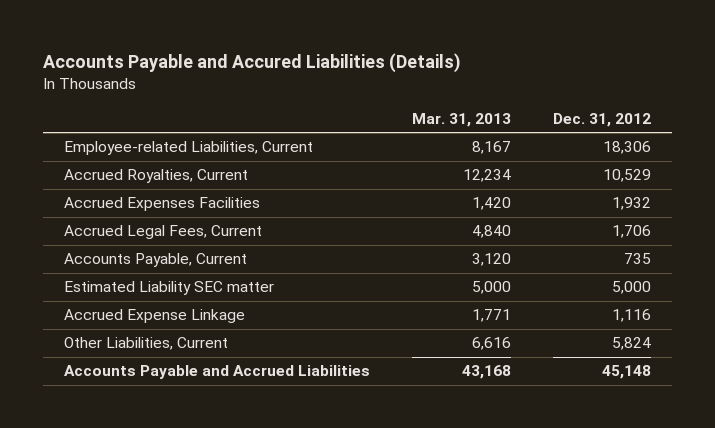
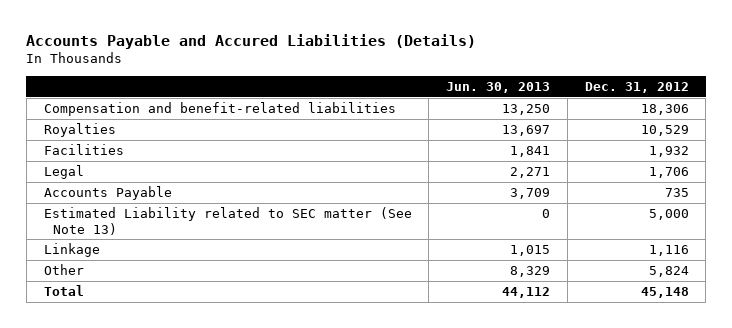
- | Mar. 31, 2013 | Dec. 31, 2012
+ | Jun. 30, 2013 | Dec. 31, 2012
- Employee-related Liabilities, Current | 8,167 | 18,306
- Accrued Royalties, Current | 12,234 | 10,529
- Accrued Expenses Facilities | 1,420 | 1,932
- Accrued Legal Fees, Current | 4,840 | 1,706
- Accounts Payable, Current | 3,120 | 735
- Estimated Liability SEC matter | 5,000 | 5,000
- Accrued Expense Linkage | 1,771 | 1,116
- Other Liabilities, Current | 6,616 | 5,824
- Accounts Payable and Accrued Liabilities | 43,168 | 45,148
+ Compensation and benefit-related liabilities | 13,250 | 18,306
+ Royalties | 13,697 | 10,529
+ Facilities | 1,841 | 1,932
+ Legal | 2,271 | 1,706
+ Accounts Payable | 3,709 | 735
+ Estimated Liability related to SEC matter (See Note 13) | 0 | 5,000
+ Linkage | 1,015 | 1,116
+ Other | 8,329 | 5,824
+ Total | 44,112 | 45,148

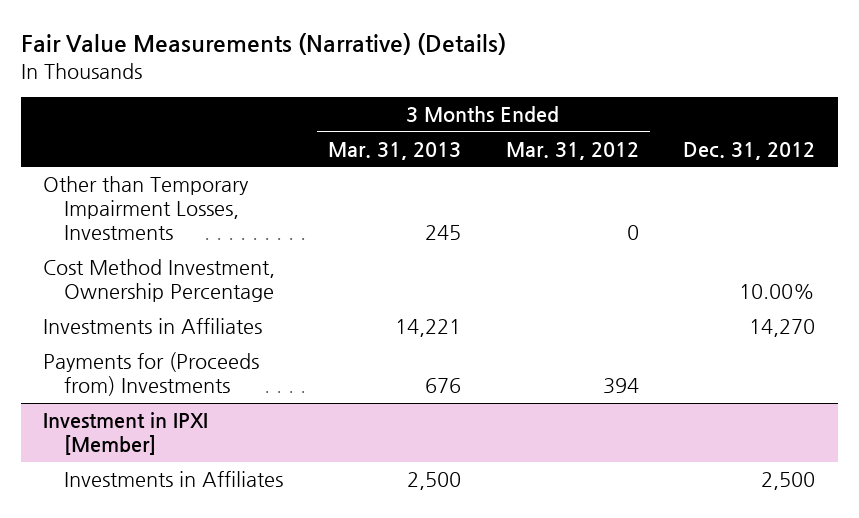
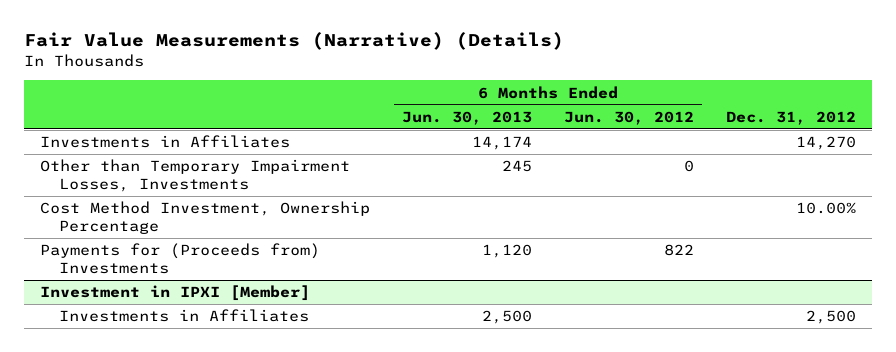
- | 3 Months Ended Mar. 31, 2013 | 3 Months Ended Mar. 31, 2012 | Dec. 31, 2012
+ | 6 Months Ended Jun. 30, 2013 | 6 Months Ended Jun. 30, 2012 | Dec. 31, 2012
moved up: Investments in Affiliates | 14,174 | | 14,270

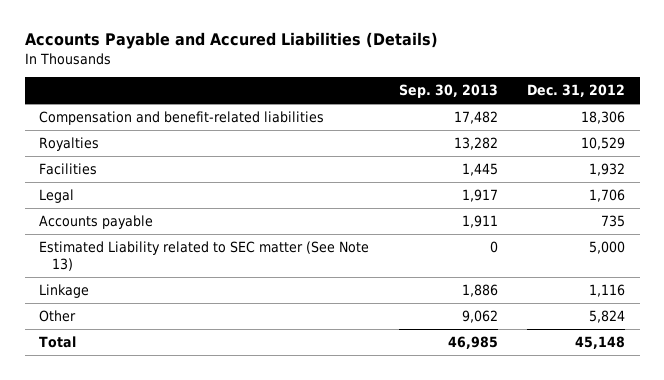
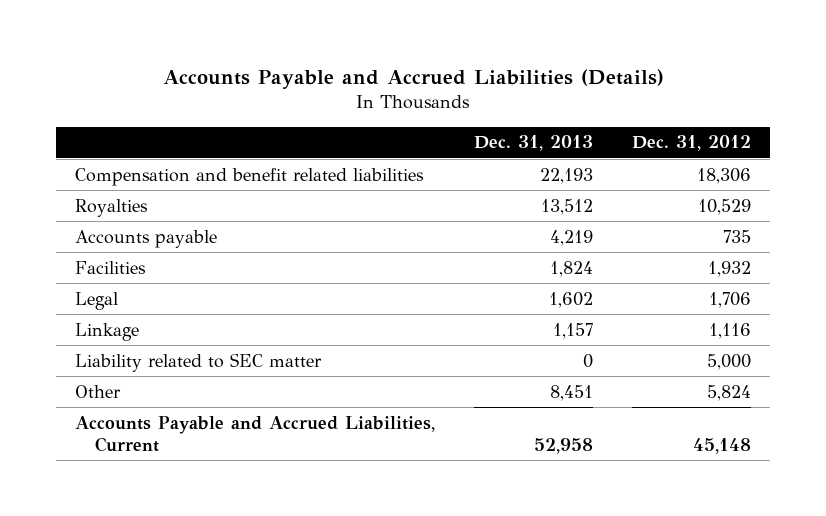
- Accounts Payable and Accured Liabilities (Details)
+ Accounts Payable and Accrued Liabilities (Details)
- | Sep. 30, 2013 | Dec. 31, 2012
+ | Dec. 31, 2013 | Dec. 31, 2012
- Compensation and benefit-related liabilities | 17,482 | 18,306
+ Compensation and benefit related liabilities | 22,193 | 18,306
moved up: Accounts payable | 4,219 | 735
- Estimated Liability related to SEC matter (See Note 13) | 0 | 5,000
+ Liability related to SEC matter | 0 | 5,000
- Total | 46,985 | 45,148
+ Accounts Payable and Accrued Liabilities, Current | 52,958 | 45,148

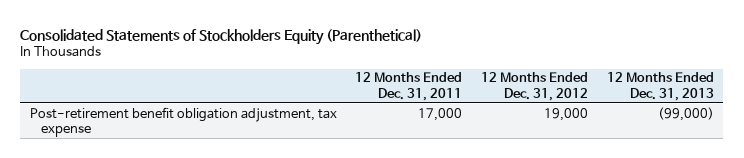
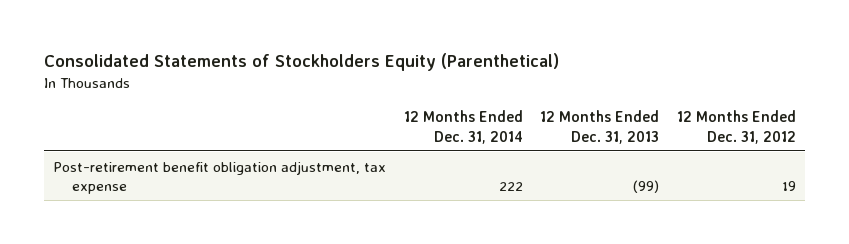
- | 12 Months Ended Dec. 31, 2011 | 12 Months Ended Dec. 31, 2012 | 12 Months Ended Dec. 31, 2013
+ | 12 Months Ended Dec. 31, 2014 | 12 Months Ended Dec. 31, 2013 | 12 Months Ended Dec. 31, 2012
- Post-retirement benefit obligation adjustment, tax expense | 17,000 | 19,000 | (99,000)
+ Post-retirement benefit obligation adjustment, tax expense | 222 | (99) | 19

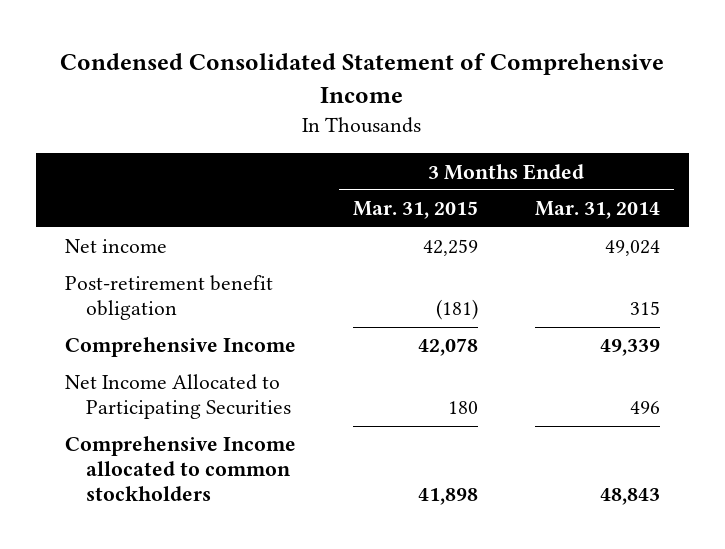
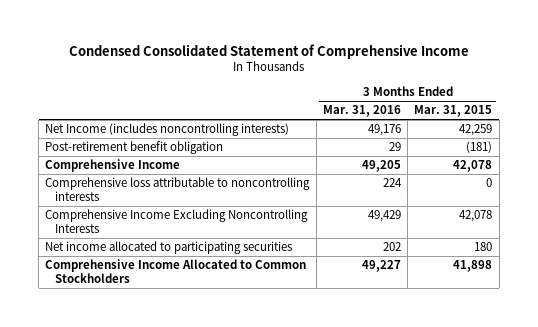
- | 3 Months Ended Mar. 31, 2015 | 3 Months Ended Mar. 31, 2014
+ | 3 Months Ended Mar. 31, 2016 | 3 Months Ended Mar. 31, 2015
- Net income | 42,259 | 49,024
+ Net Income (includes noncontrolling interests) | 49,176 | 42,259
- Net Income Allocated to Participating Securities | 180 | 496
- Comprehensive Income allocated to common stockholders | 41,898 | 48,843
+ Comprehensive loss attributable to noncontrolling interests | 224 | 0
+ Comprehensive Income Excluding Noncontrolling Interests | 49,429 | 42,078
+ Net income allocated to participating securities | 202 | 180
+ Comprehensive Income Allocated to Common Stockholders | 49,227 | 41,898

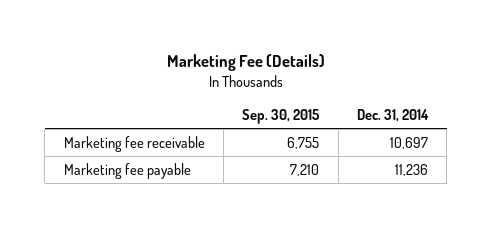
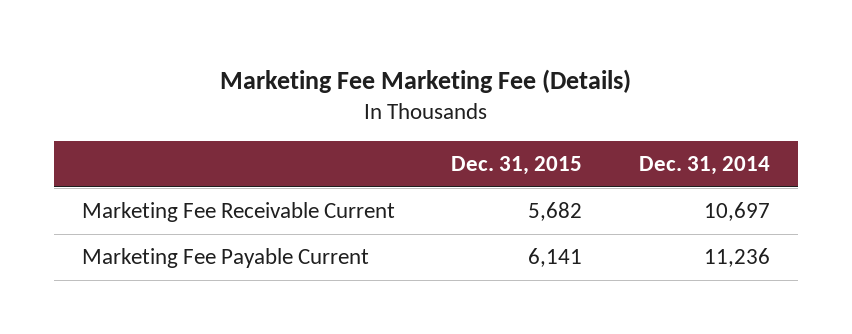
- Marketing Fee (Details)
+ Marketing Fee Marketing Fee (Details)
- | Sep. 30, 2015 | Dec. 31, 2014
+ | Dec. 31, 2015 | Dec. 31, 2014
- Marketing fee receivable | 6,755 | 10,697
- Marketing fee payable | 7,210 | 11,236
+ Marketing Fee Receivable Current | 5,682 | 10,697
+ Marketing Fee Payable Current | 6,141 | 11,236

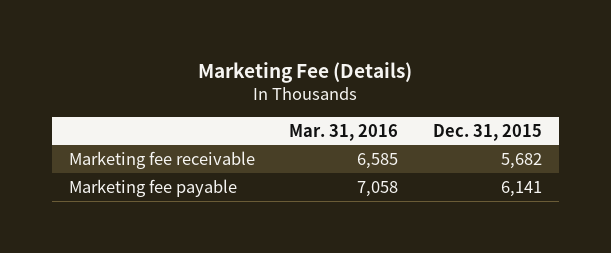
- Marketing Fee Marketing Fee (Details)
+ Marketing Fee (Details)
- | Dec. 31, 2015 | Dec. 31, 2014
+ | Mar. 31, 2016 | Dec. 31, 2015
- Marketing Fee Receivable Current | 5,682 | 10,697
- Marketing Fee Payable Current | 6,141 | 11,236
+ Marketing fee receivable | 6,585 | 5,682
+ Marketing fee payable | 7,058 | 6,141

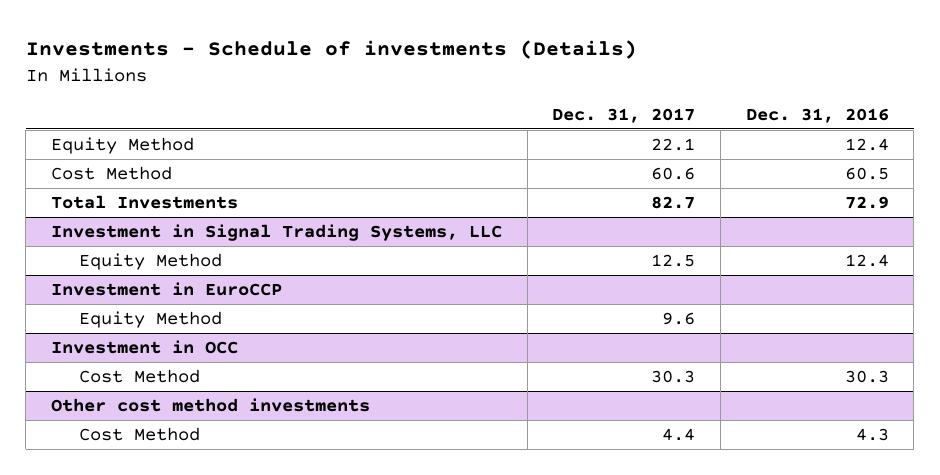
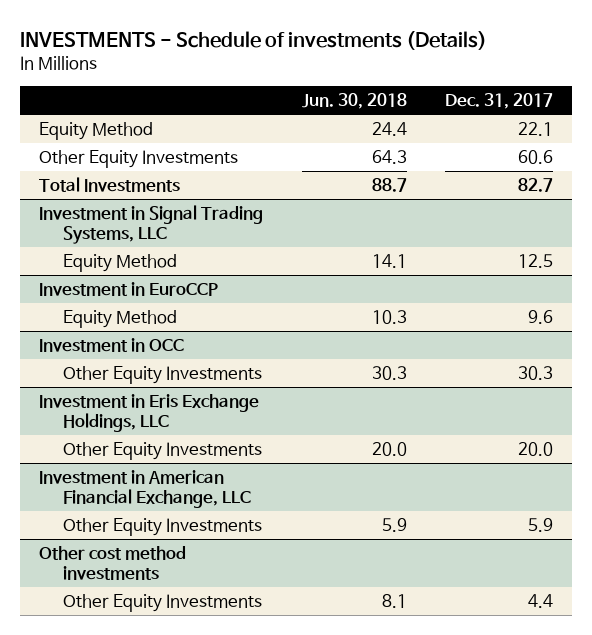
- Investments - Schedule of investments (Details)
+ INVESTMENTS - Schedule of investments (Details)
- | Dec. 31, 2017 | Dec. 31, 2016
+ | Jun. 30, 2018 | Dec. 31, 2017
- Cost Method | 60.6 | 60.5
+ Other Equity Investments | 64.3 | 60.6
@ Investment in OCC
- Cost Method | 30.3 | 30.3
+ Other Equity Investments | 30.3 | 30.3
+ Investment in Eris Exchange Holdings, LLC
+ Other Equity Investments | 20.0 | 20.0
+ Investment in American Financial Exchange, LLC
+ Other Equity Investments | 5.9 | 5.9
@ Other cost method investments
- Cost Method | 4.4 | 4.3
+ Other Equity Investments | 8.1 | 4.4

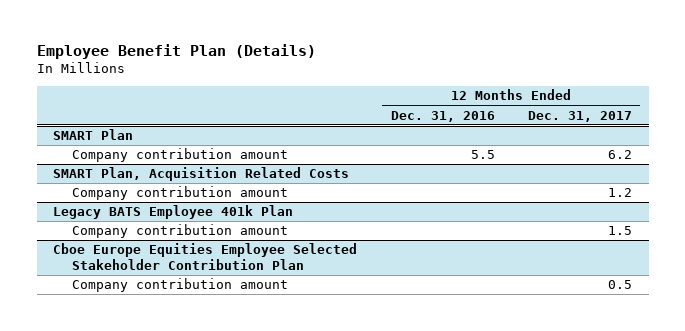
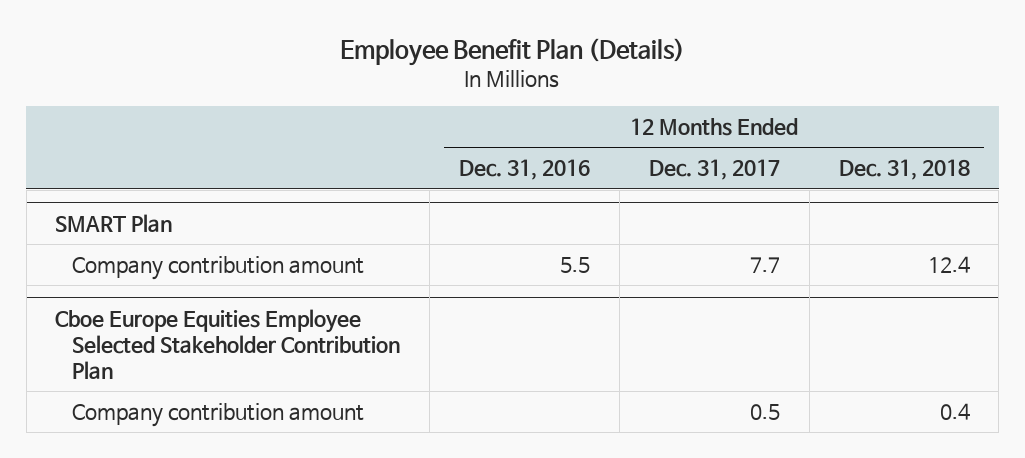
- | 12 Months Ended Dec. 31, 2016 | 12 Months Ended Dec. 31, 2017
+ | 12 Months Ended Dec. 31, 2016 | 12 Months Ended Dec. 31, 2017 | 12 Months Ended Dec. 31, 2018
@ SMART Plan
- Company contribution amount | 5.5 | 6.2
- SMART Plan, Acquisition Related Costs
- Company contribution amount | | 1.2
- Legacy BATS Employee 401k Plan
- Company contribution amount | | 1.5
@ SMART Plan
+ Company contribution amount | 5.5 | 7.7 | 12.4

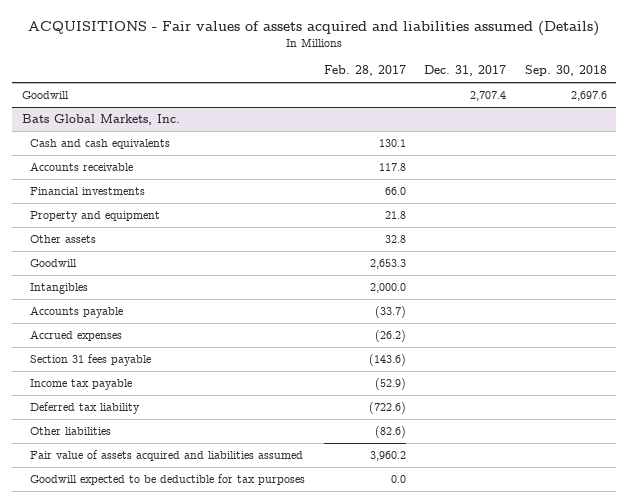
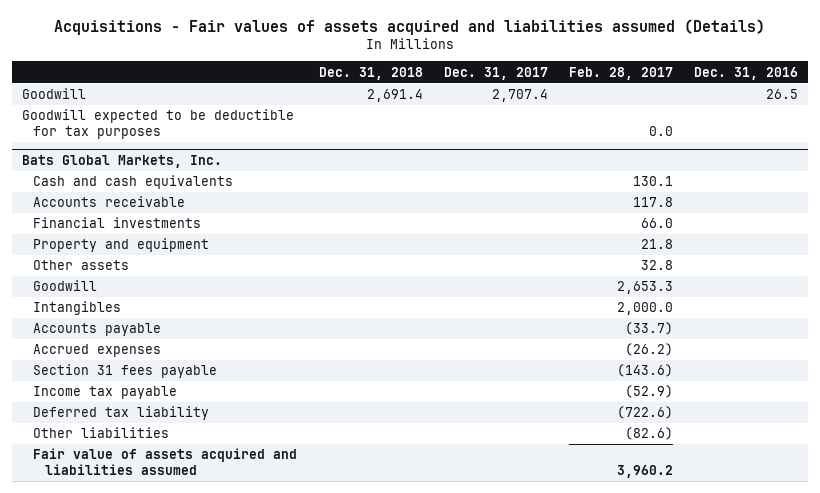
- ACQUISITIONS - Fair values of assets acquired and liabilities assumed (Details)
+ Acquisitions - Fair values of assets acquired and liabilities assumed (Details)
- | Feb. 28, 2017 | Dec. 31, 2017 | Sep. 30, 2018
+ | Dec. 31, 2018 | Dec. 31, 2017 | Feb. 28, 2017 | Dec. 31, 2016
+ Goodwill expected to be deductible for tax purposes | | | 0.0 |
@ Bats Global Markets, Inc.
- Goodwill expected to be deductible for tax purposes | 0.0 | |

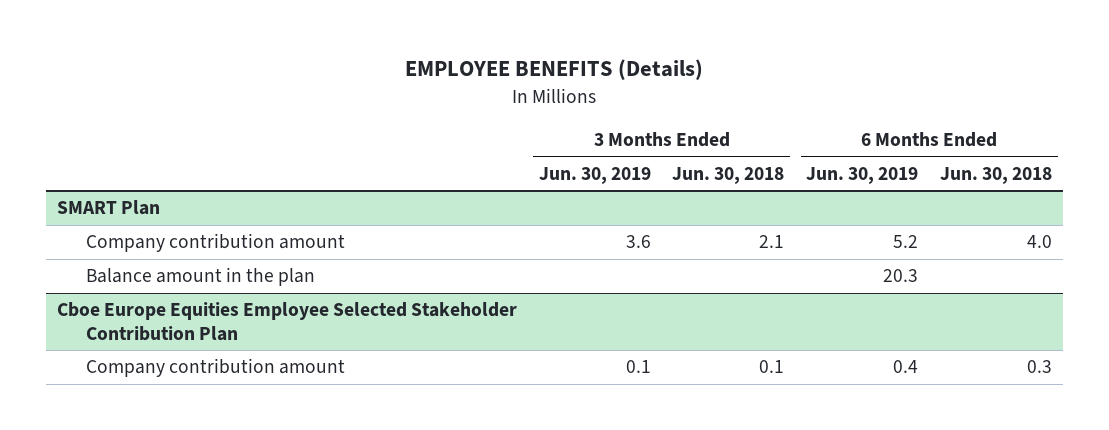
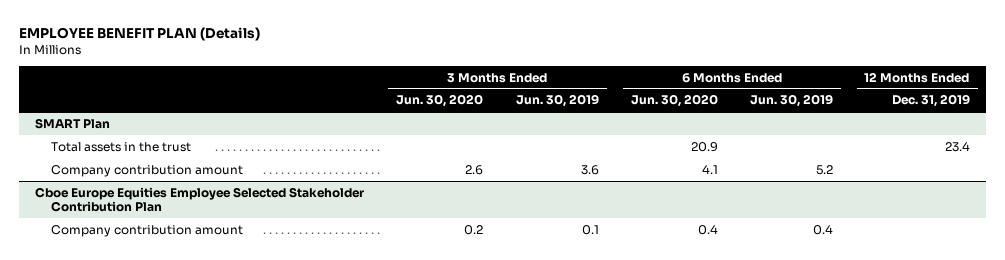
- EMPLOYEE BENEFITS (Details)
+ EMPLOYEE BENEFIT PLAN (Details)
- | 3 Months Ended Jun. 30, 2019 | 3 Months Ended Jun. 30, 2018 | 6 Months Ended Jun. 30, 2019 | 6 Months Ended Jun. 30, 2018
+ | 3 Months Ended Jun. 30, 2020 | 3 Months Ended Jun. 30, 2019 | 6 Months Ended Jun. 30, 2020 | 6 Months Ended Jun. 30, 2019 | 12 Months Ended Dec. 31, 2019
@ SMART Plan
+ Total assets in the trust | | | 20.9 | | 23.4
- Balance amount in the plan | | | 20.3 |

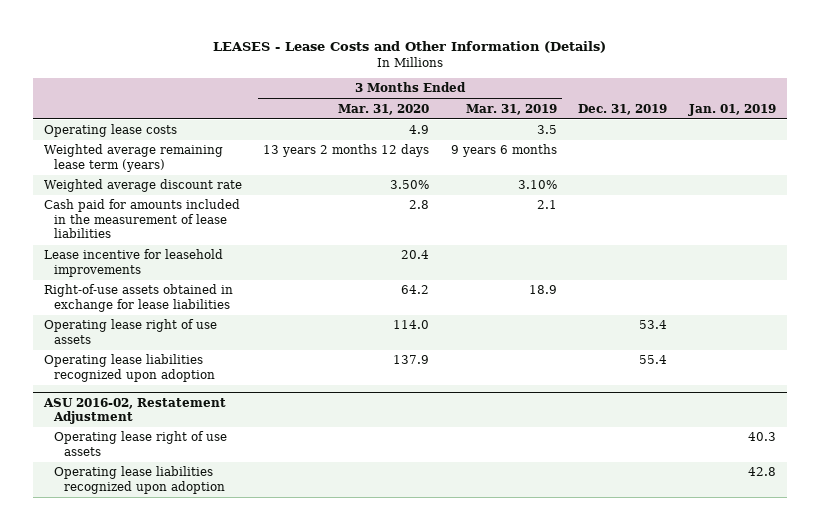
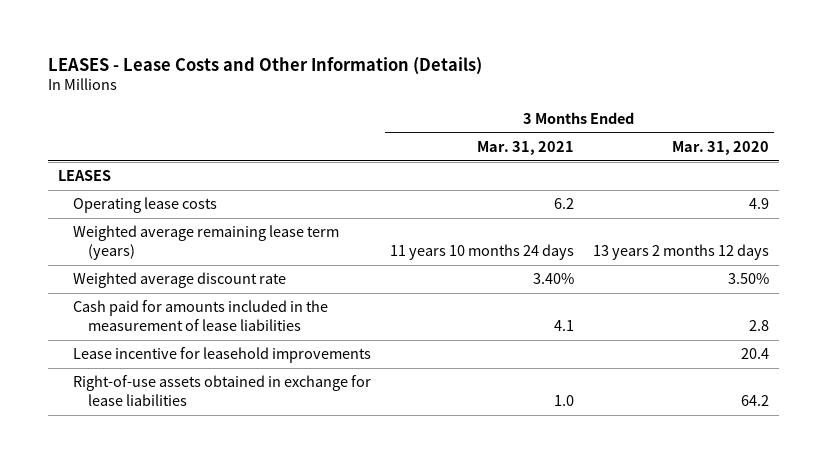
- | 3 Months Ended Mar. 31, 2020 | 3 Months Ended Mar. 31, 2019 | Dec. 31, 2019 | Jan. 01, 2019
+ | 3 Months Ended Mar. 31, 2021 | 3 Months Ended Mar. 31, 2020
+ LEASES
- Operating lease right of use assets | 114.0 | | 53.4 |
- Operating lease liabilities recognized upon adoption | 137.9 | | 55.4 |
- ASU 2016-02, Restatement Adjustment
- Operating lease right of use assets | | | | 40.3
- Operating lease liabilities recognized upon adoption | | | | 42.8

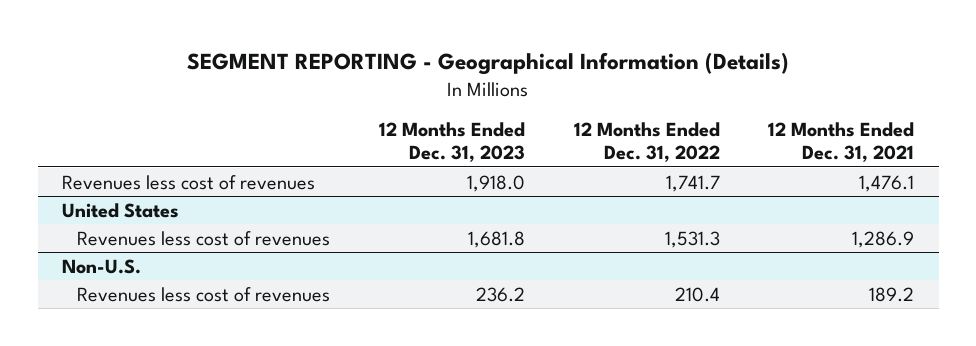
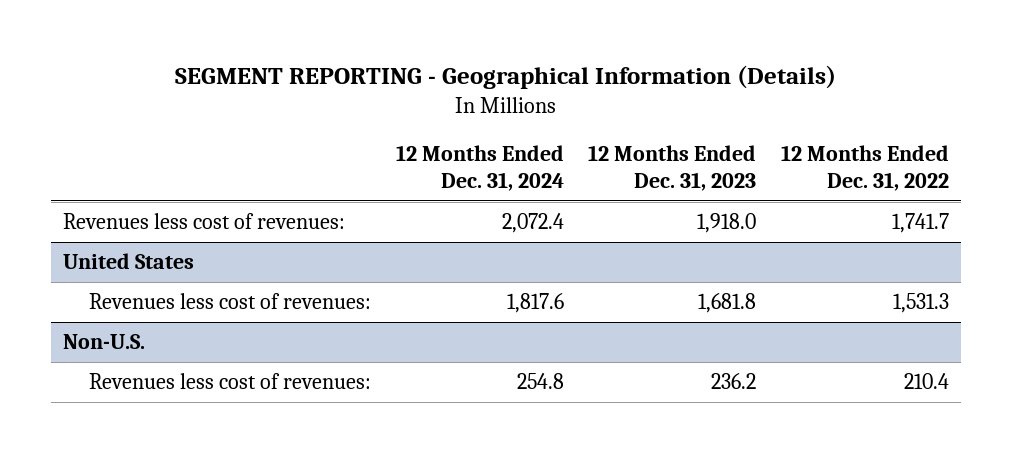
- | 12 Months Ended Dec. 31, 2023 | 12 Months Ended Dec. 31, 2022 | 12 Months Ended Dec. 31, 2021
+ | 12 Months Ended Dec. 31, 2024 | 12 Months Ended Dec. 31, 2023 | 12 Months Ended Dec. 31, 2022
- Revenues less cost of revenues | 1,918.0 | 1,741.7 | 1,476.1
+ Revenues less cost of revenues: | 2,072.4 | 1,918.0 | 1,741.7
@ United States
- Revenues less cost of revenues | 1,681.8 | 1,531.3 | 1,286.9
+ Revenues less cost of revenues: | 1,817.6 | 1,681.8 | 1,531.3
@ Non-U.S.
- Revenues less cost of revenues | 236.2 | 210.4 | 189.2
+ Revenues less cost of revenues: | 254.8 | 236.2 | 210.4

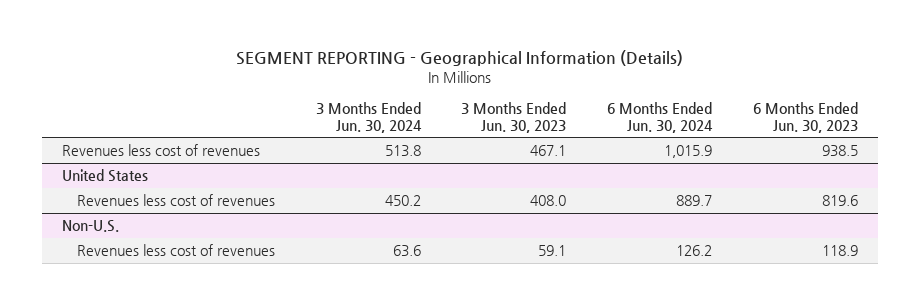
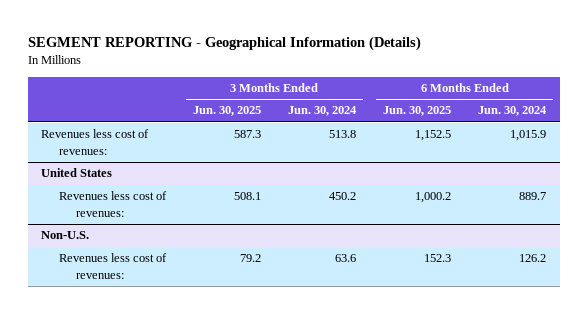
- | 3 Months Ended Jun. 30, 2024 | 3 Months Ended Jun. 30, 2023 | 6 Months Ended Jun. 30, 2024 | 6 Months Ended Jun. 30, 2023
+ | 3 Months Ended Jun. 30, 2025 | 3 Months Ended Jun. 30, 2024 | 6 Months Ended Jun. 30, 2025 | 6 Months Ended Jun. 30, 2024
- Revenues less cost of revenues | 513.8 | 467.1 | 1,015.9 | 938.5
+ Revenues less cost of revenues: | 587.3 | 513.8 | 1,152.5 | 1,015.9
@ United States
- Revenues less cost of revenues | 450.2 | 408.0 | 889.7 | 819.6
+ Revenues less cost of revenues: | 508.1 | 450.2 | 1,000.2 | 889.7
@ Non-U.S.
- Revenues less cost of revenues | 63.6 | 59.1 | 126.2 | 118.9
+ Revenues less cost of revenues: | 79.2 | 63.6 | 152.3 | 126.2

